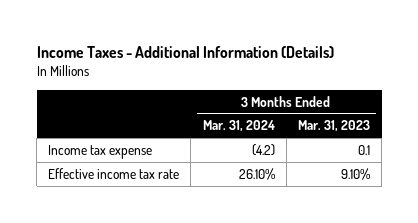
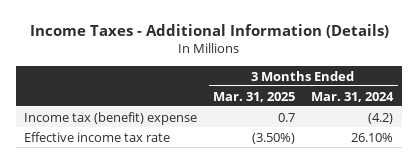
- | 3 Months Ended Mar. 31, 2024 | 3 Months Ended Mar. 31, 2023
+ | 3 Months Ended Mar. 31, 2025 | 3 Months Ended Mar. 31, 2024
- Income tax expense | (4.2) | 0.1
+ Income tax (benefit) expense | 0.7 | (4.2)

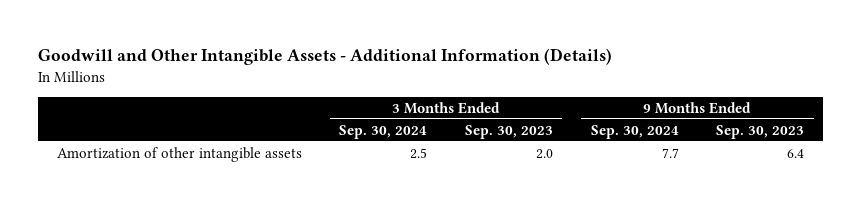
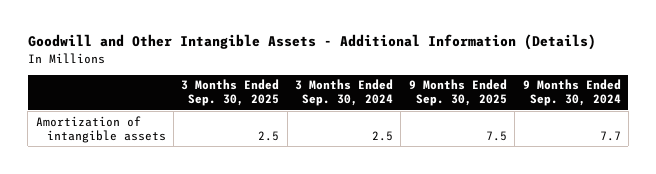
- | 3 Months Ended Sep. 30, 2024 | 3 Months Ended Sep. 30, 2023 | 9 Months Ended Sep. 30, 2024 | 9 Months Ended Sep. 30, 2023
+ | 3 Months Ended Sep. 30, 2025 | 3 Months Ended Sep. 30, 2024 | 9 Months Ended Sep. 30, 2025 | 9 Months Ended Sep. 30, 2024
- Amortization of other intangible assets | 2.5 | 2.0 | 7.7 | 6.4
+ Amortization of intangible assets | 2.5 | 2.5 | 7.5 | 7.7

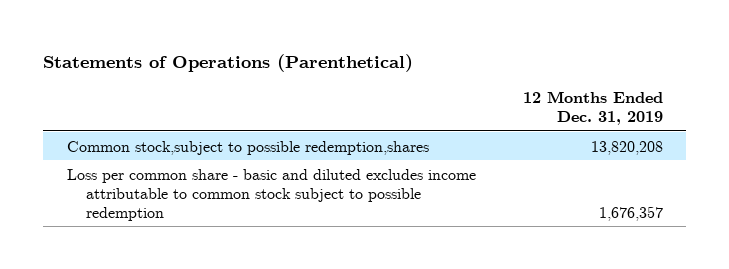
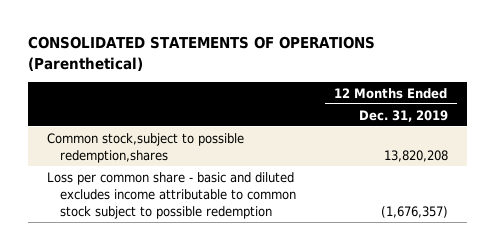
- Statements of Operations (Parenthetical)
+ CONSOLIDATED STATEMENTS OF OPERATIONS (Parenthetical)
- Loss per common share - basic and diluted excludes income attributable to common stock subject to possible redemption | 1,676,357
+ Loss per common share - basic and diluted excludes income attributable to common stock subject to possible redemption | (1,676,357)

